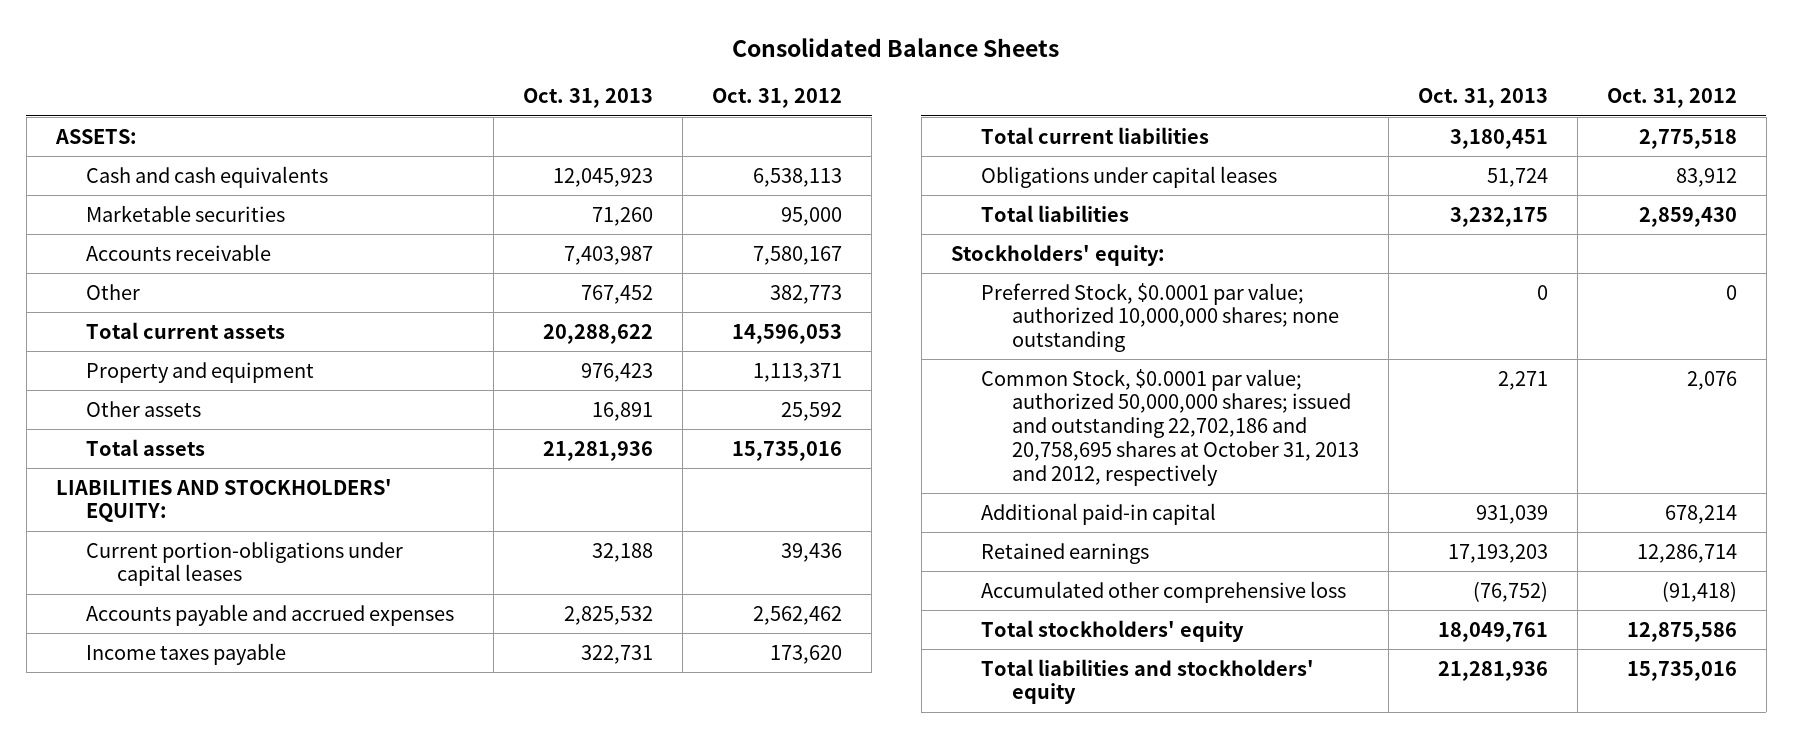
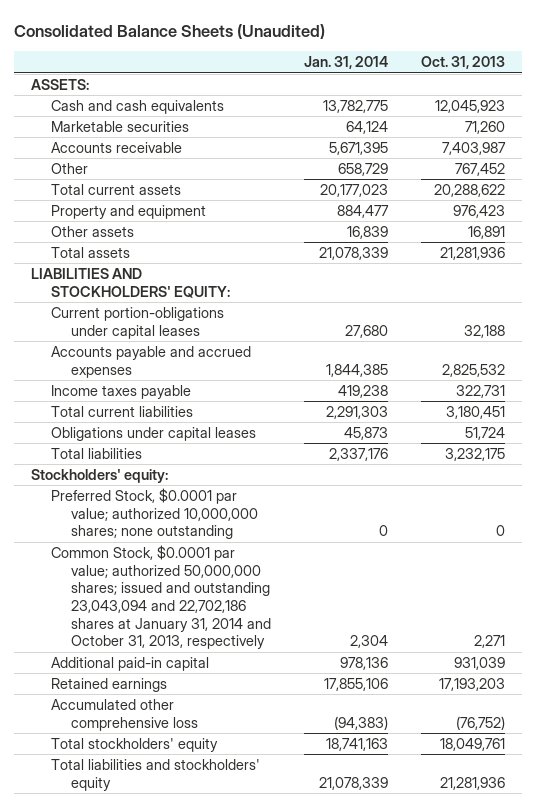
- Consolidated Balance Sheets
+ Consolidated Balance Sheets (Unaudited)
- | Oct. 31, 2013 | Oct. 31, 2012
+ | Jan. 31, 2014 | Oct. 31, 2013
- Common Stock, $0.0001 par value; authorized 50,000,000 shares; issued and outstanding 22,702,186 and 20,758,695 shares at October 31, 2013 and 2012, respectively | 2,271 | 2,076
+ Common Stock, $0.0001 par value; authorized 50,000,000 shares; issued and outstanding 23,043,094 and 22,702,186 shares at January 31, 2014 and October 31, 2013, respectively | 2,304 | 2,271

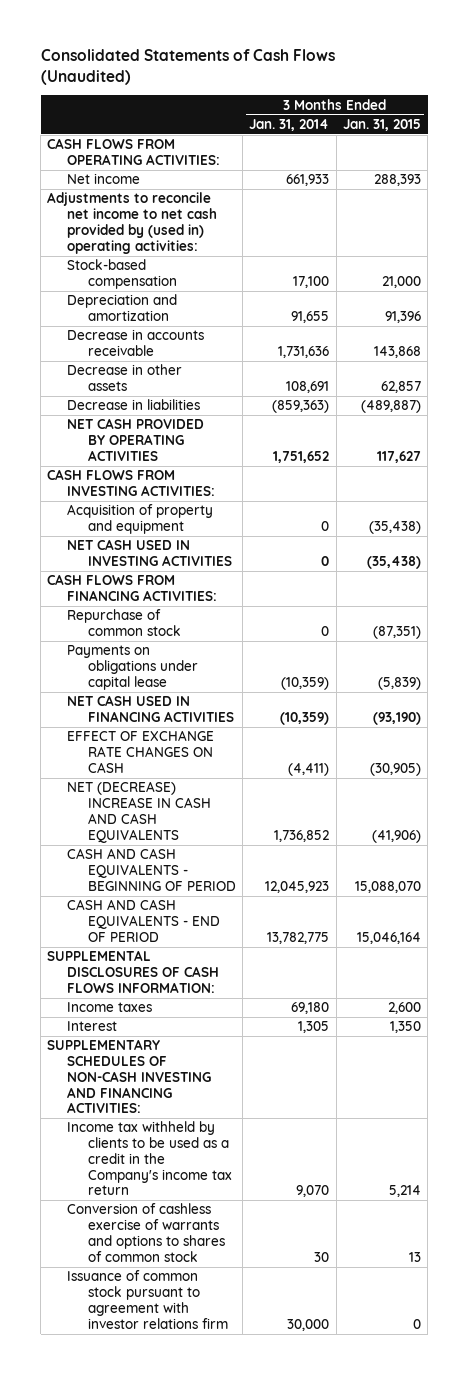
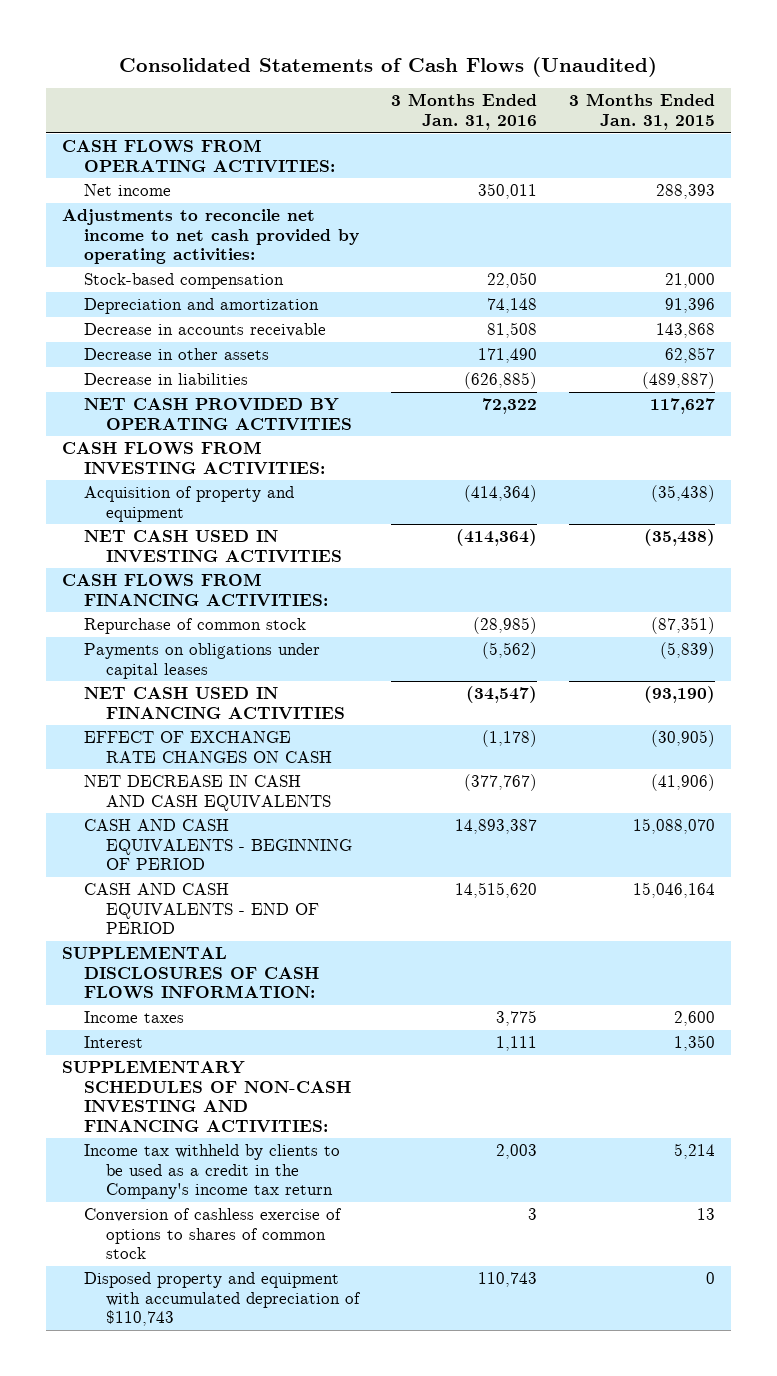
- | 3 Months Ended Jan. 31, 2014 | 3 Months Ended Jan. 31, 2015
+ | 3 Months Ended Jan. 31, 2016 | 3 Months Ended Jan. 31, 2015
- Adjustments to reconcile net income to net cash provided by (used in) operating activities:
+ Adjustments to reconcile net income to net cash provided by operating activities:
- Payments on obligations under capital lease | (10,359) | (5,839)
+ Payments on obligations under capital leases | (5,562) | (5,839)
- NET (DECREASE) INCREASE IN CASH AND CASH EQUIVALENTS | 1,736,852 | (41,906)
+ NET DECREASE IN CASH AND CASH EQUIVALENTS | (377,767) | (41,906)
- Conversion of cashless exercise of warrants and options to shares of common stock | 30 | 13
- Issuance of common stock pursuant to agreement with investor relations firm | 30,000 | 0
+ Conversion of cashless exercise of options to shares of common stock | 3 | 13
+ Disposed property and equipment with accumulated depreciation of $110,743 | 110,743 | 0

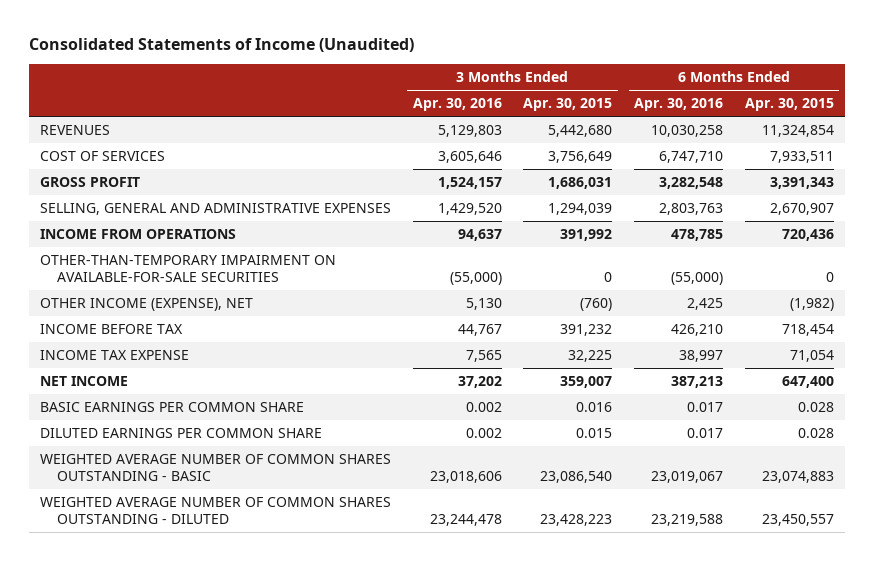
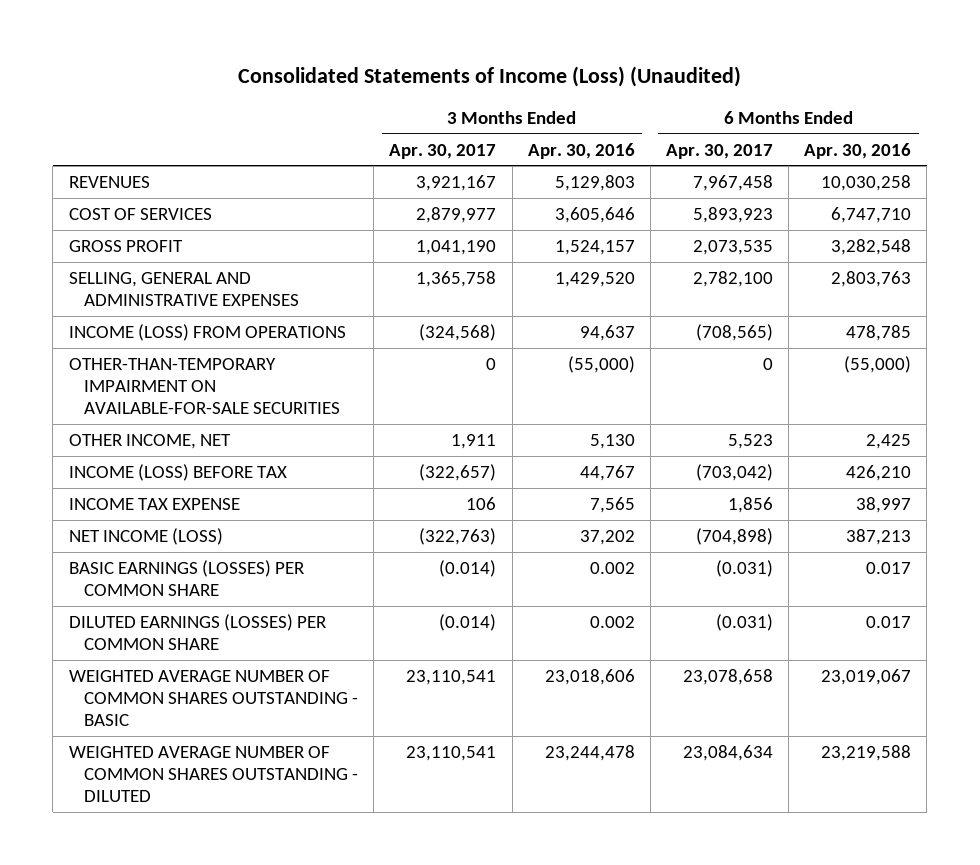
- Consolidated Statements of Income (Unaudited)
+ Consolidated Statements of Income (Loss) (Unaudited)
- | 3 Months Ended Apr. 30, 2016 | 3 Months Ended Apr. 30, 2015 | 6 Months Ended Apr. 30, 2016 | 6 Months Ended Apr. 30, 2015
+ | 3 Months Ended Apr. 30, 2017 | 3 Months Ended Apr. 30, 2016 | 6 Months Ended Apr. 30, 2017 | 6 Months Ended Apr. 30, 2016
- INCOME FROM OPERATIONS | 94,637 | 391,992 | 478,785 | 720,436
+ INCOME (LOSS) FROM OPERATIONS | (324,568) | 94,637 | (708,565) | 478,785
- OTHER INCOME (EXPENSE), NET | 5,130 | (760) | 2,425 | (1,982)
- INCOME BEFORE TAX | 44,767 | 391,232 | 426,210 | 718,454
+ OTHER INCOME, NET | 1,911 | 5,130 | 5,523 | 2,425
+ INCOME (LOSS) BEFORE TAX | (322,657) | 44,767 | (703,042) | 426,210
- NET INCOME | 37,202 | 359,007 | 387,213 | 647,400
- BASIC EARNINGS PER COMMON SHARE | 0.002 | 0.016 | 0.017 | 0.028
- DILUTED EARNINGS PER COMMON SHARE | 0.002 | 0.015 | 0.017 | 0.028
+ NET INCOME (LOSS) | (322,763) | 37,202 | (704,898) | 387,213
+ BASIC EARNINGS (LOSSES) PER COMMON SHARE | (0.014) | 0.002 | (0.031) | 0.017
+ DILUTED EARNINGS (LOSSES) PER COMMON SHARE | (0.014) | 0.002 | (0.031) | 0.017

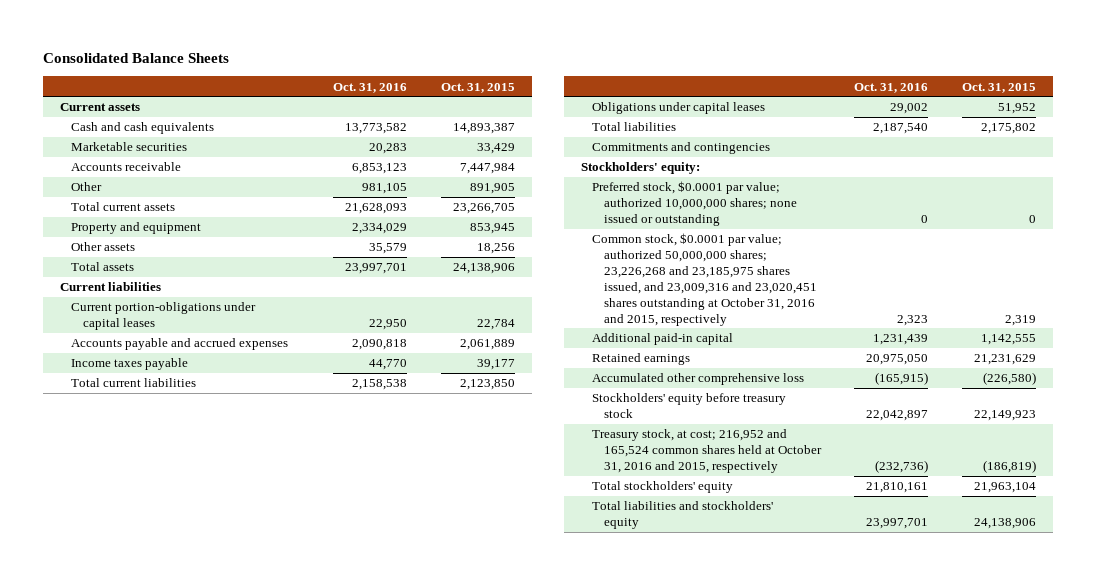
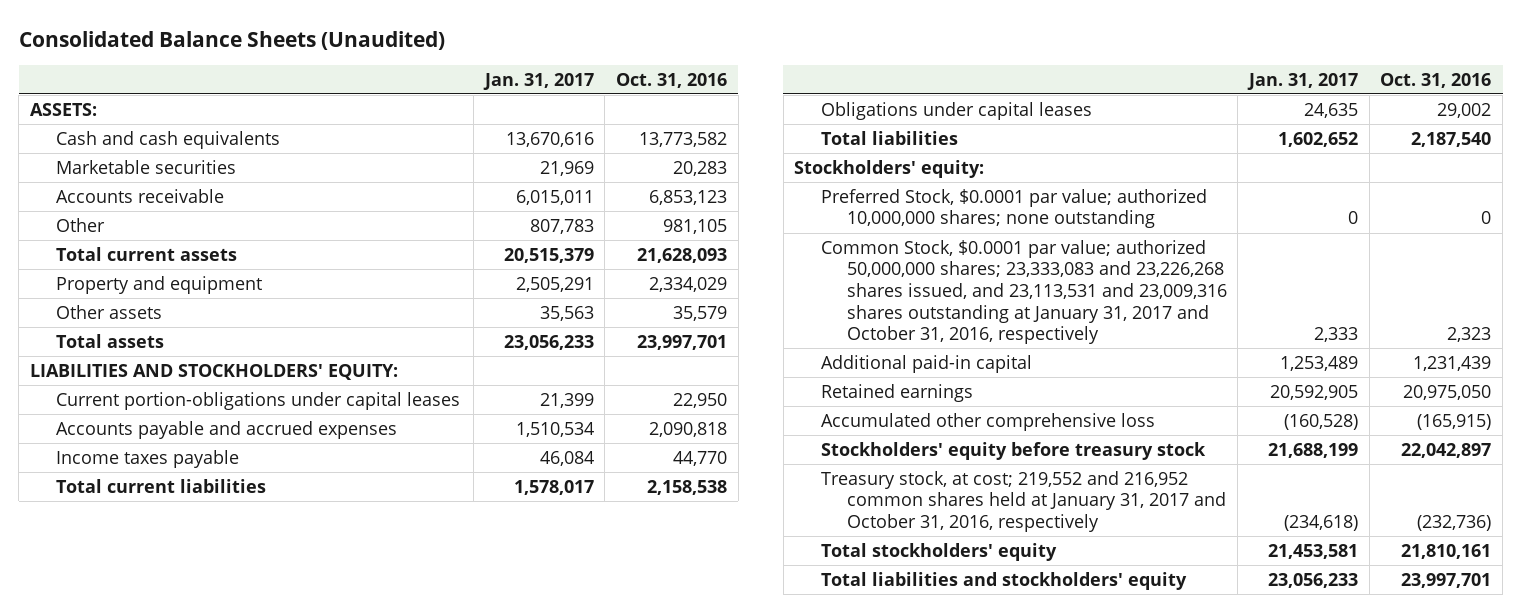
- Consolidated Balance Sheets
+ Consolidated Balance Sheets (Unaudited)
- | Oct. 31, 2016 | Oct. 31, 2015
+ | Jan. 31, 2017 | Oct. 31, 2016
- Current assets
+ ASSETS:
- Current liabilities
+ LIABILITIES AND STOCKHOLDERS' EQUITY:
- Commitments and contingencies
- Preferred stock, $0.0001 par value; authorized 10,000,000 shares; none issued or outstanding | 0 | 0
- Common stock, $0.0001 par value; authorized 50,000,000 shares; 23,226,268 and 23,185,975 shares issued, and 23,009,316 and 23,020,451 shares outstanding at October 31, 2016 and 2015, respectively | 2,323 | 2,319
+ Preferred Stock, $0.0001 par value; authorized 10,000,000 shares; none outstanding | 0 | 0
+ Common Stock, $0.0001 par value; authorized 50,000,000 shares; 23,333,083 and 23,226,268 shares issued, and 23,113,531 and 23,009,316 shares outstanding at January 31, 2017 and October 31, 2016, respectively | 2,333 | 2,323
- Treasury stock, at cost; 216,952 and 165,524 common shares held at October 31, 2016 and 2015, respectively | (232,736) | (186,819)
+ Treasury stock, at cost; 219,552 and 216,952 common shares held at January 31, 2017 and October 31, 2016, respectively | (234,618) | (232,736)

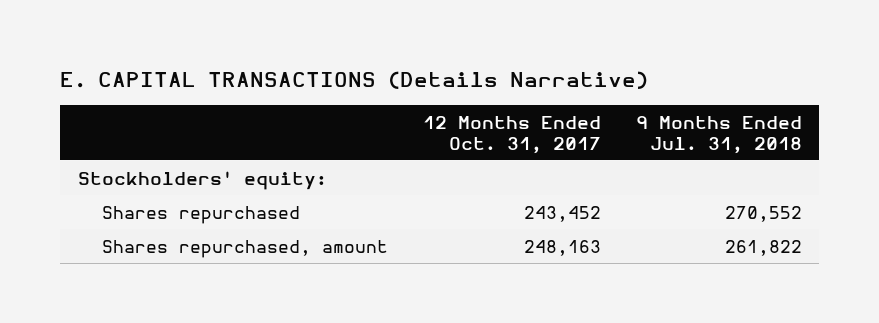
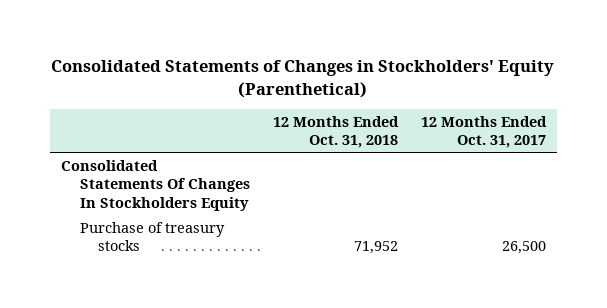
- E. CAPITAL TRANSACTIONS (Details Narrative)
+ Consolidated Statements of Changes in Stockholders' Equity (Parenthetical)
- | 12 Months Ended Oct. 31, 2017 | 9 Months Ended Jul. 31, 2018
+ | 12 Months Ended Oct. 31, 2018 | 12 Months Ended Oct. 31, 2017
- Stockholders' equity:
- Shares repurchased | 243,452 | 270,552
- Shares repurchased, amount | 248,163 | 261,822
+ Consolidated Statements Of Changes In Stockholders Equity
+ Purchase of treasury stocks | 71,952 | 26,500

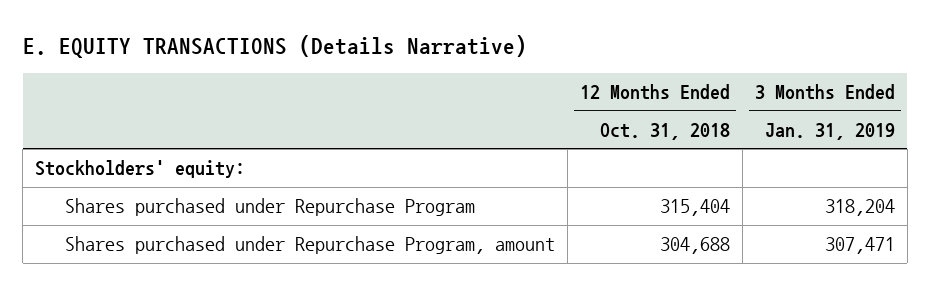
- Consolidated Statements of Changes in Stockholders' Equity (Parenthetical)
+ E. EQUITY TRANSACTIONS (Details Narrative)
- | 12 Months Ended Oct. 31, 2018 | 12 Months Ended Oct. 31, 2017
+ | 12 Months Ended Oct. 31, 2018 | 3 Months Ended Jan. 31, 2019
- Consolidated Statements Of Changes In Stockholders Equity
- Purchase of treasury stocks | 71,952 | 26,500
+ Stockholders' equity:
+ Shares purchased under Repurchase Program | 315,404 | 318,204
+ Shares purchased under Repurchase Program, amount | 304,688 | 307,471

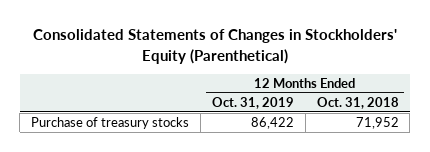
- E. EQUITY TRANSACTIONS (Details Narrative)
+ Consolidated Statements of Changes in Stockholders' Equity (Parenthetical)
- | 12 Months Ended Oct. 31, 2018 | 3 Months Ended Jan. 31, 2019
+ | 12 Months Ended Oct. 31, 2019 | 12 Months Ended Oct. 31, 2018
- Stockholders' equity:
- Shares purchased under Repurchase Program | 315,404 | 318,204
- Shares purchased under Repurchase Program, amount | 304,688 | 307,471
+ Purchase of treasury stocks | 86,422 | 71,952

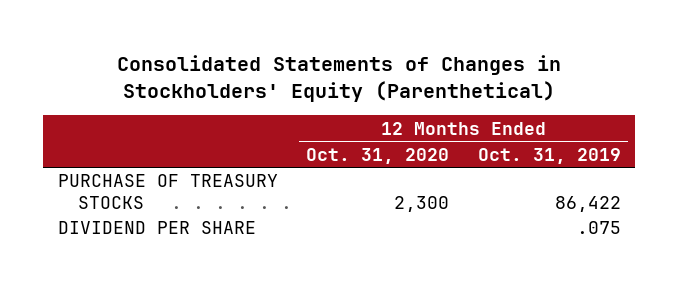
- | 12 Months Ended Oct. 31, 2019 | 12 Months Ended Oct. 31, 2018
+ | 12 Months Ended Oct. 31, 2020 | 12 Months Ended Oct. 31, 2019
- Purchase of treasury stocks | 86,422 | 71,952
+ PURCHASE OF TREASURY STOCKS | 2,300 | 86,422
+ DIVIDEND PER SHARE | | .075

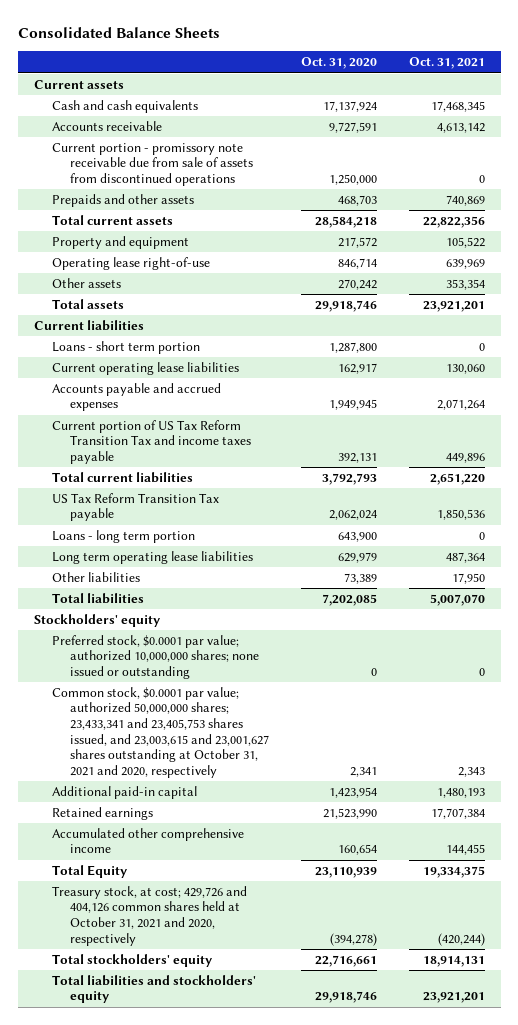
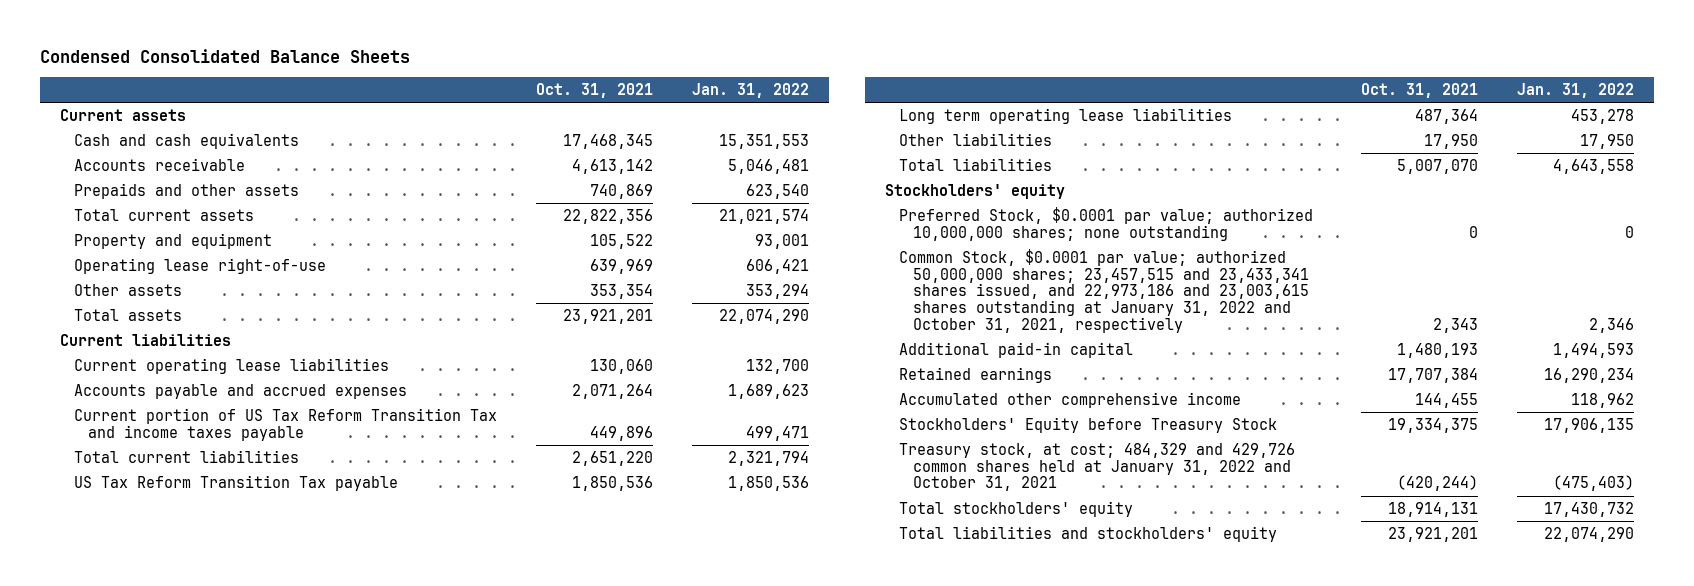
- Consolidated Balance Sheets
+ Condensed Consolidated Balance Sheets
- | Oct. 31, 2020 | Oct. 31, 2021
+ | Oct. 31, 2021 | Jan. 31, 2022
- Current portion - promissory note receivable due from sale of assets from discontinued operations | 1,250,000 | 0
- Loans - short term portion | 1,287,800 | 0
- Loans - long term portion | 643,900 | 0
- Preferred stock, $0.0001 par value; authorized 10,000,000 shares; none issued or outstanding | 0 | 0
- Common stock, $0.0001 par value; authorized 50,000,000 shares; 23,433,341 and 23,405,753 shares issued, and 23,003,615 and 23,001,627 shares outstanding at October 31, 2021 and 2020, respectively | 2,341 | 2,343
+ Preferred Stock, $0.0001 par value; authorized 10,000,000 shares; none outstanding | 0 | 0
+ Common Stock, $0.0001 par value; authorized 50,000,000 shares; 23,457,515 and 23,433,341 shares issued, and 22,973,186 and 23,003,615 shares outstanding at January 31, 2022 and October 31, 2021, respectively | 2,343 | 2,346
- Total Equity | 23,110,939 | 19,334,375
- Treasury stock, at cost; 429,726 and 404,126 common shares held at October 31, 2021 and 2020, respectively | (394,278) | (420,244)
+ Stockholders' Equity before Treasury Stock | 19,334,375 | 17,906,135
+ Treasury stock, at cost; 484,329 and 429,726 common shares held at January 31, 2022 and October 31, 2021 | (420,244) | (475,403)

